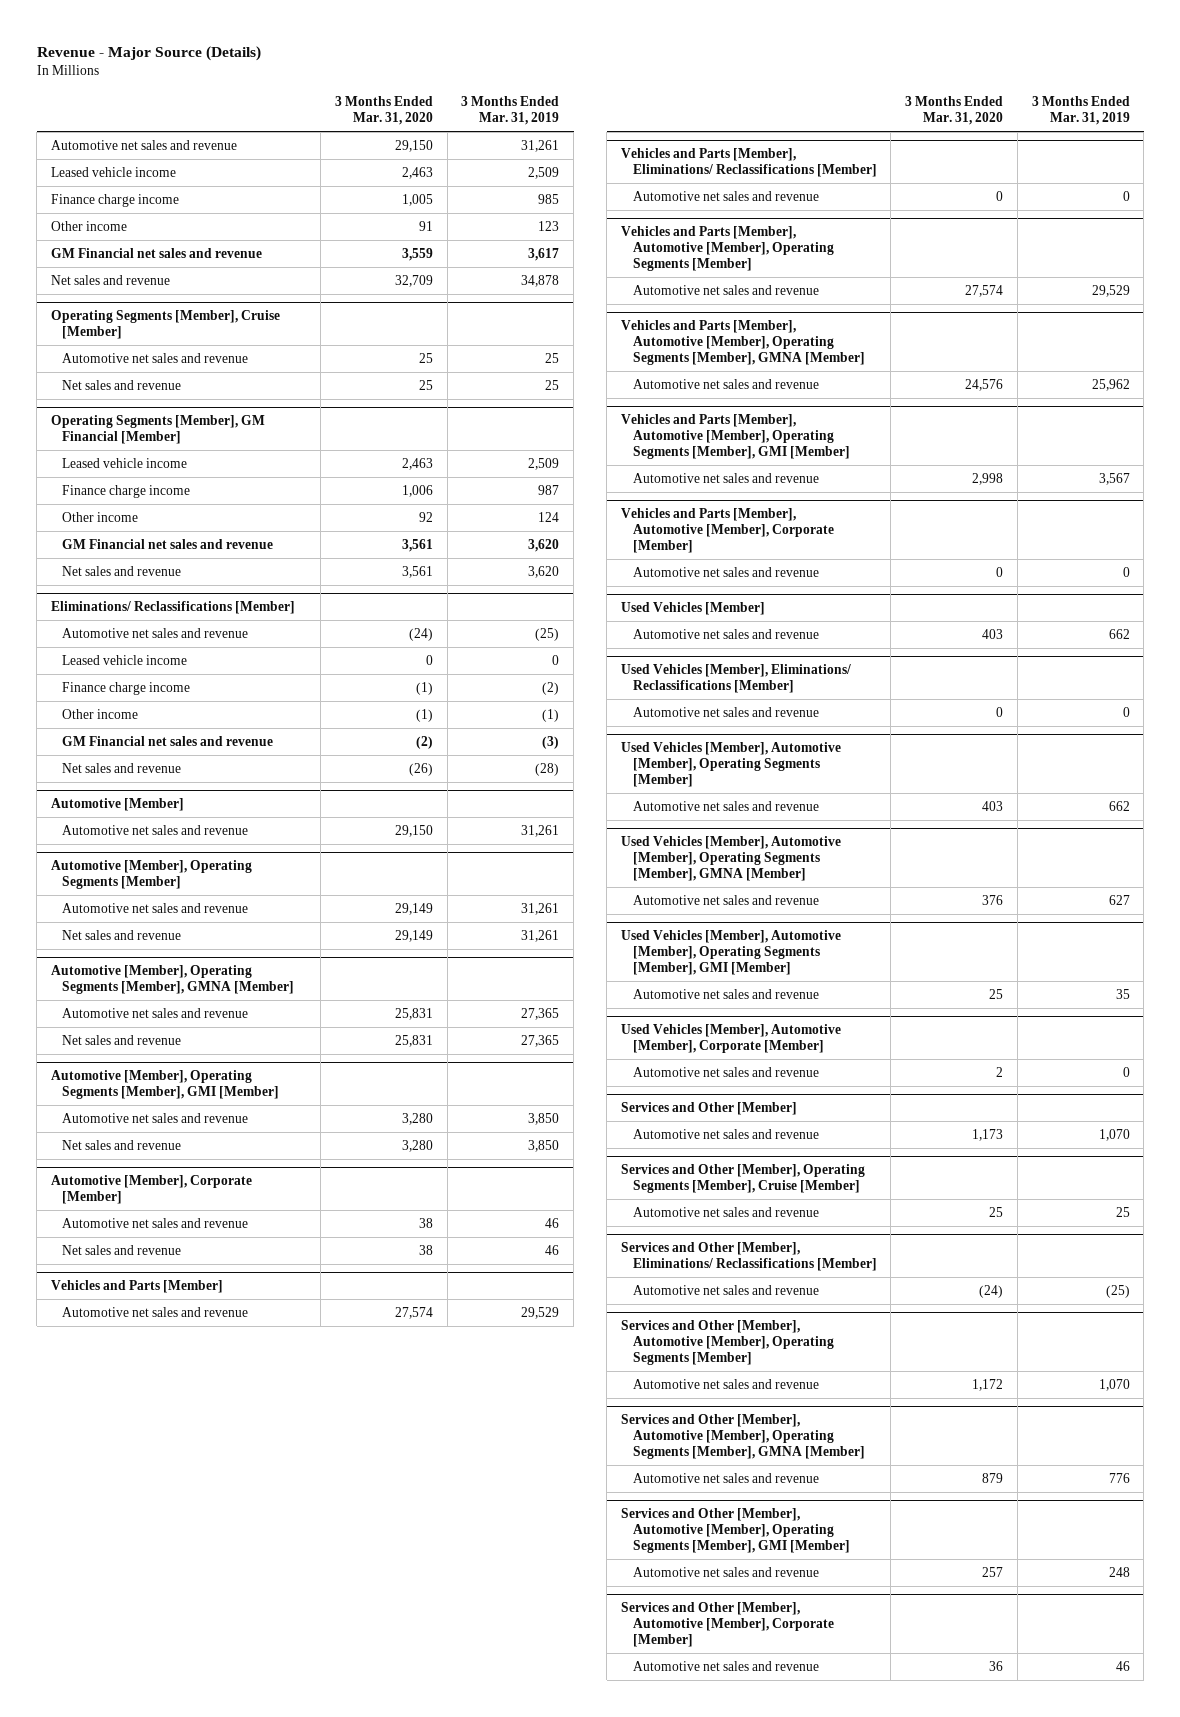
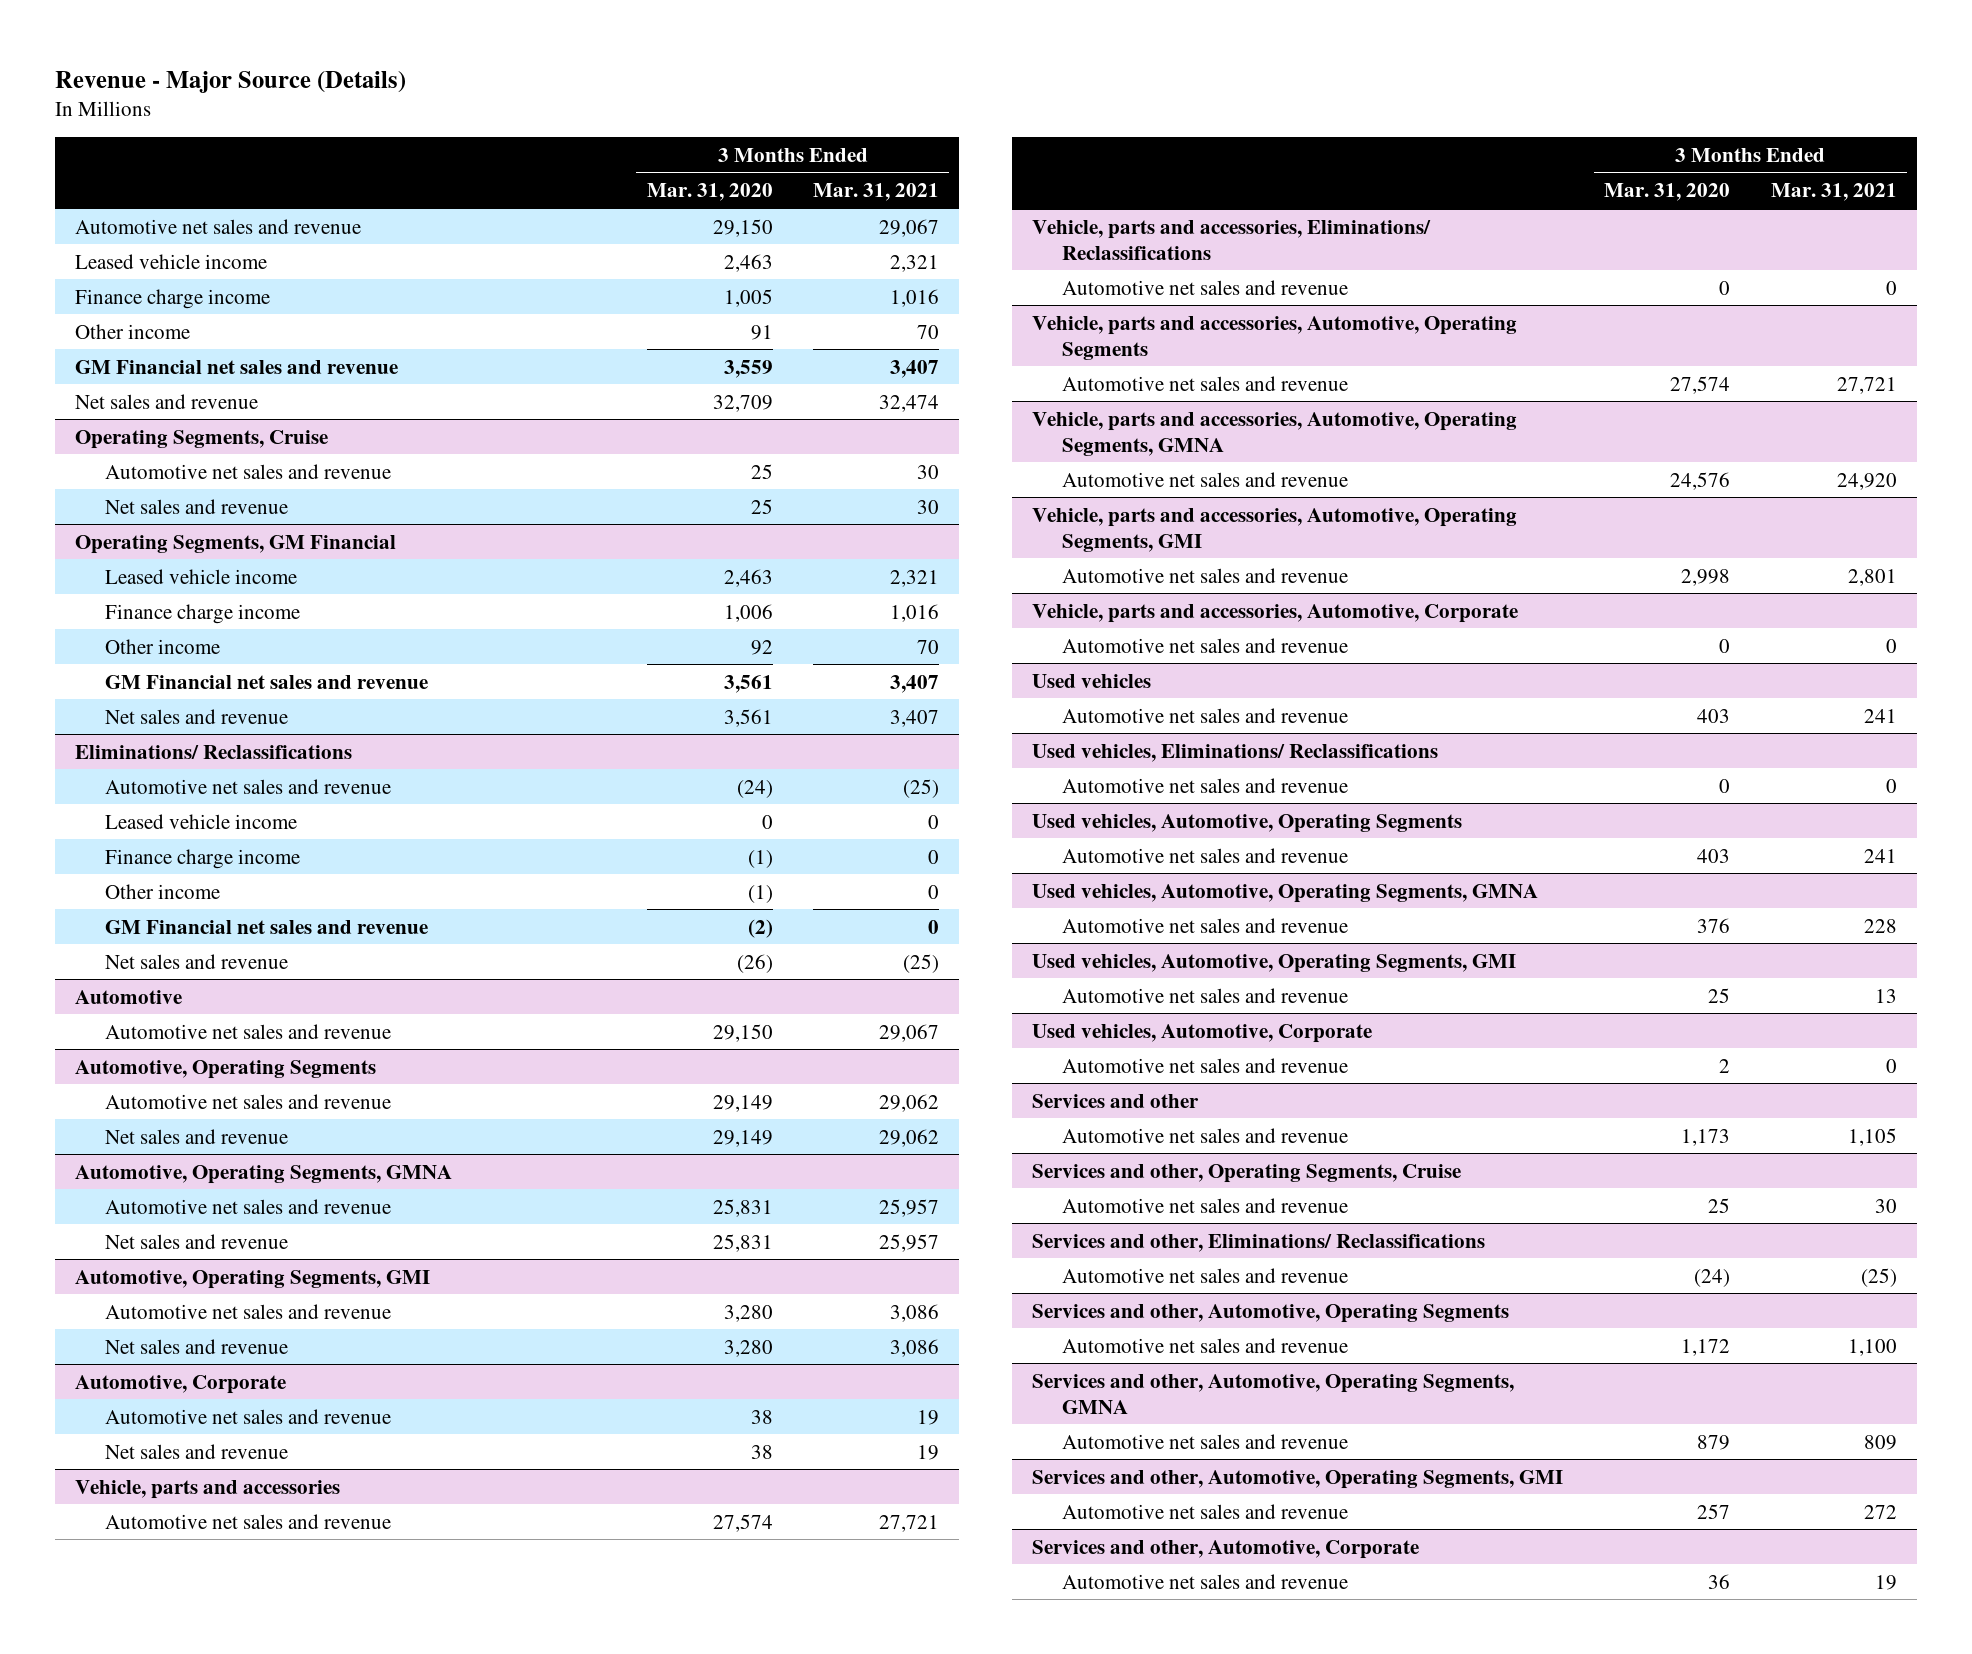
- | 3 Months Ended Mar. 31, 2020 | 3 Months Ended Mar. 31, 2019
+ | 3 Months Ended Mar. 31, 2020 | 3 Months Ended Mar. 31, 2021
- Operating Segments [Member], Cruise [Member]
+ Operating Segments, Cruise
- Operating Segments [Member], GM Financial [Member]
+ Operating Segments, GM Financial
- Eliminations/ Reclassifications [Member]
+ Eliminations/ Reclassifications
- Automotive [Member]
+ Automotive
- Automotive [Member], Operating Segments [Member]
+ Automotive, Operating Segments
- Automotive [Member], Operating Segments [Member], GMNA [Member]
+ Automotive, Operating Segments, GMNA
- Automotive [Member], Operating Segments [Member], GMI [Member]
+ Automotive, Operating Segments, GMI
- Automotive [Member], Corporate [Member]
+ Automotive, Corporate
- Vehicles and Parts [Member]
+ Vehicle, parts and accessories
- Vehicles and Parts [Member], Eliminations/ Reclassifications [Member]
+ Vehicle, parts and accessories, Eliminations/ Reclassifications
- Vehicles and Parts [Member], Automotive [Member], Operating Segments [Member]
+ Vehicle, parts and accessories, Automotive, Operating Segments
- Vehicles and Parts [Member], Automotive [Member], Operating Segments [Member], GMNA [Member]
+ Vehicle, parts and accessories, Automotive, Operating Segments, GMNA
- Vehicles and Parts [Member], Automotive [Member], Operating Segments [Member], GMI [Member]
+ Vehicle, parts and accessories, Automotive, Operating Segments, GMI
- Vehicles and Parts [Member], Automotive [Member], Corporate [Member]
+ Vehicle, parts and accessories, Automotive, Corporate
- Used Vehicles [Member]
+ Used vehicles
- Used Vehicles [Member], Eliminations/ Reclassifications [Member]
+ Used vehicles, Eliminations/ Reclassifications
- Used Vehicles [Member], Automotive [Member], Operating Segments [Member]
+ Used vehicles, Automotive, Operating Segments
- Used Vehicles [Member], Automotive [Member], Operating Segments [Member], GMNA [Member]
+ Used vehicles, Automotive, Operating Segments, GMNA
- Used Vehicles [Member], Automotive [Member], Operating Segments [Member], GMI [Member]
+ Used vehicles, Automotive, Operating Segments, GMI
- Used Vehicles [Member], Automotive [Member], Corporate [Member]
+ Used vehicles, Automotive, Corporate
- Services and Other [Member]
+ Services and other
- Services and Other [Member], Operating Segments [Member], Cruise [Member]
+ Services and other, Operating Segments, Cruise
- Services and Other [Member], Eliminations/ Reclassifications [Member]
+ Services and other, Eliminations/ Reclassifications
- Services and Other [Member], Automotive [Member], Operating Segments [Member]
+ Services and other, Automotive, Operating Segments
- Services and Other [Member], Automotive [Member], Operating Segments [Member], GMNA [Member]
+ Services and other, Automotive, Operating Segments, GMNA
- Services and Other [Member], Automotive [Member], Operating Segments [Member], GMI [Member]
+ Services and other, Automotive, Operating Segments, GMI
- Services and Other [Member], Automotive [Member], Corporate [Member]
+ Services and other, Automotive, Corporate

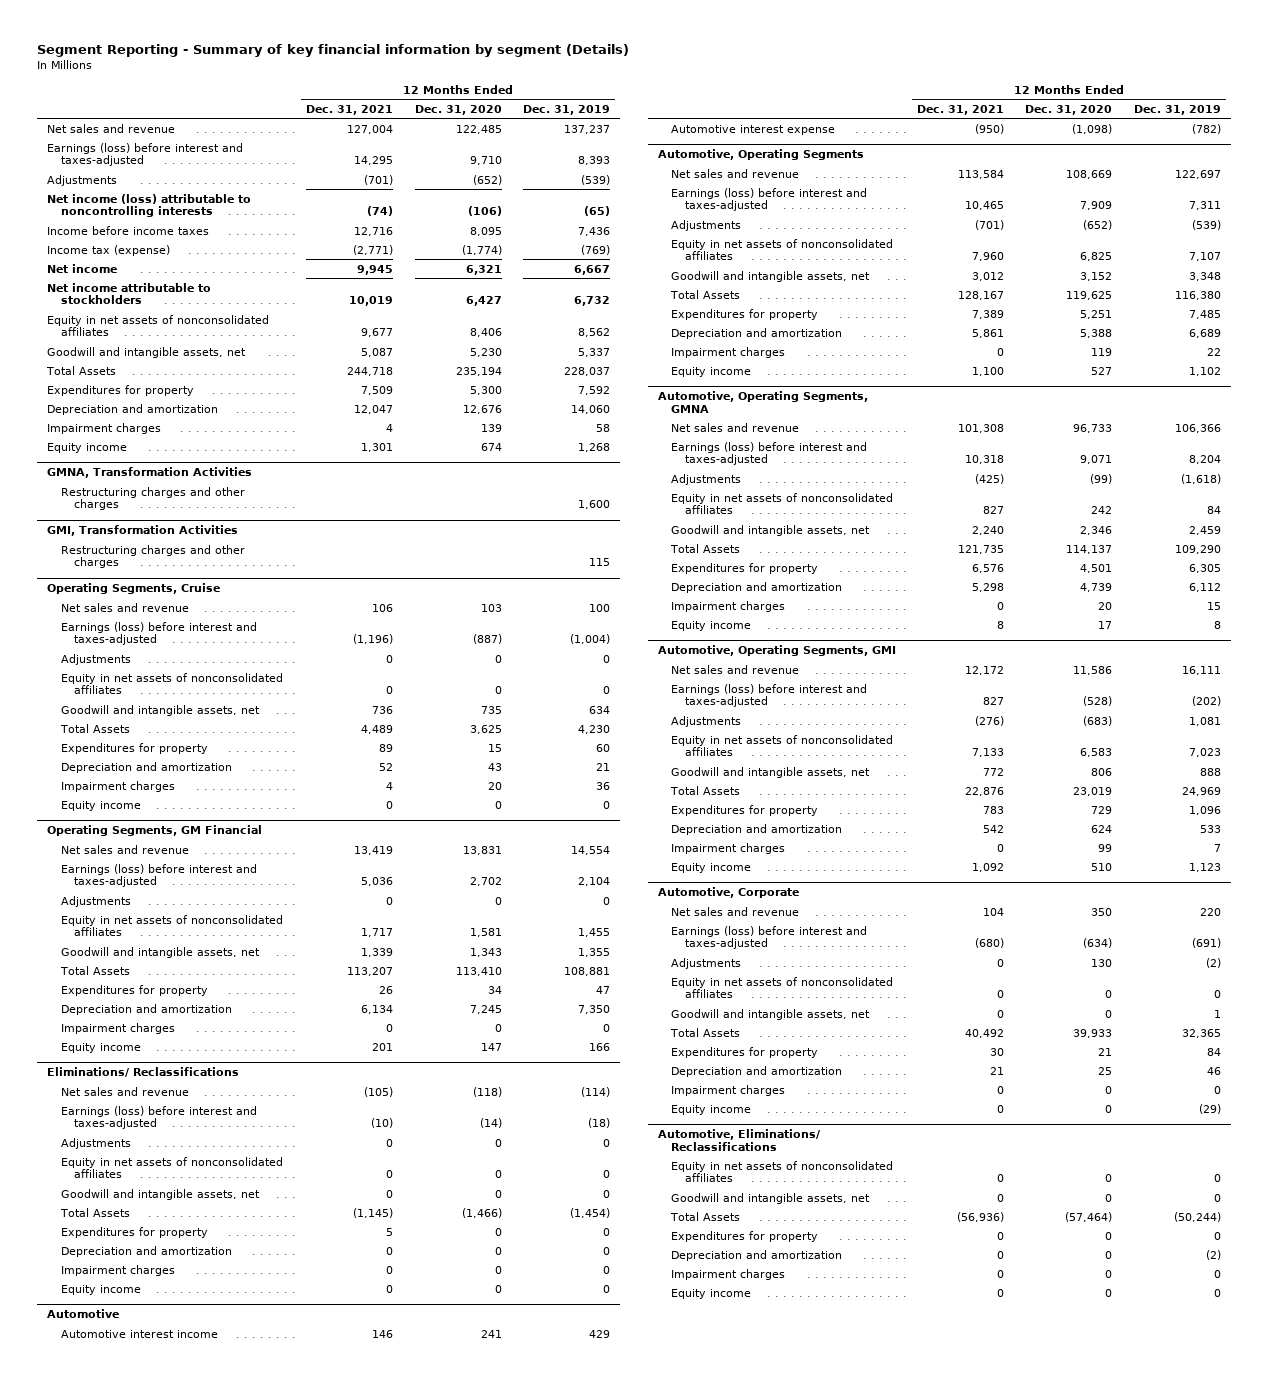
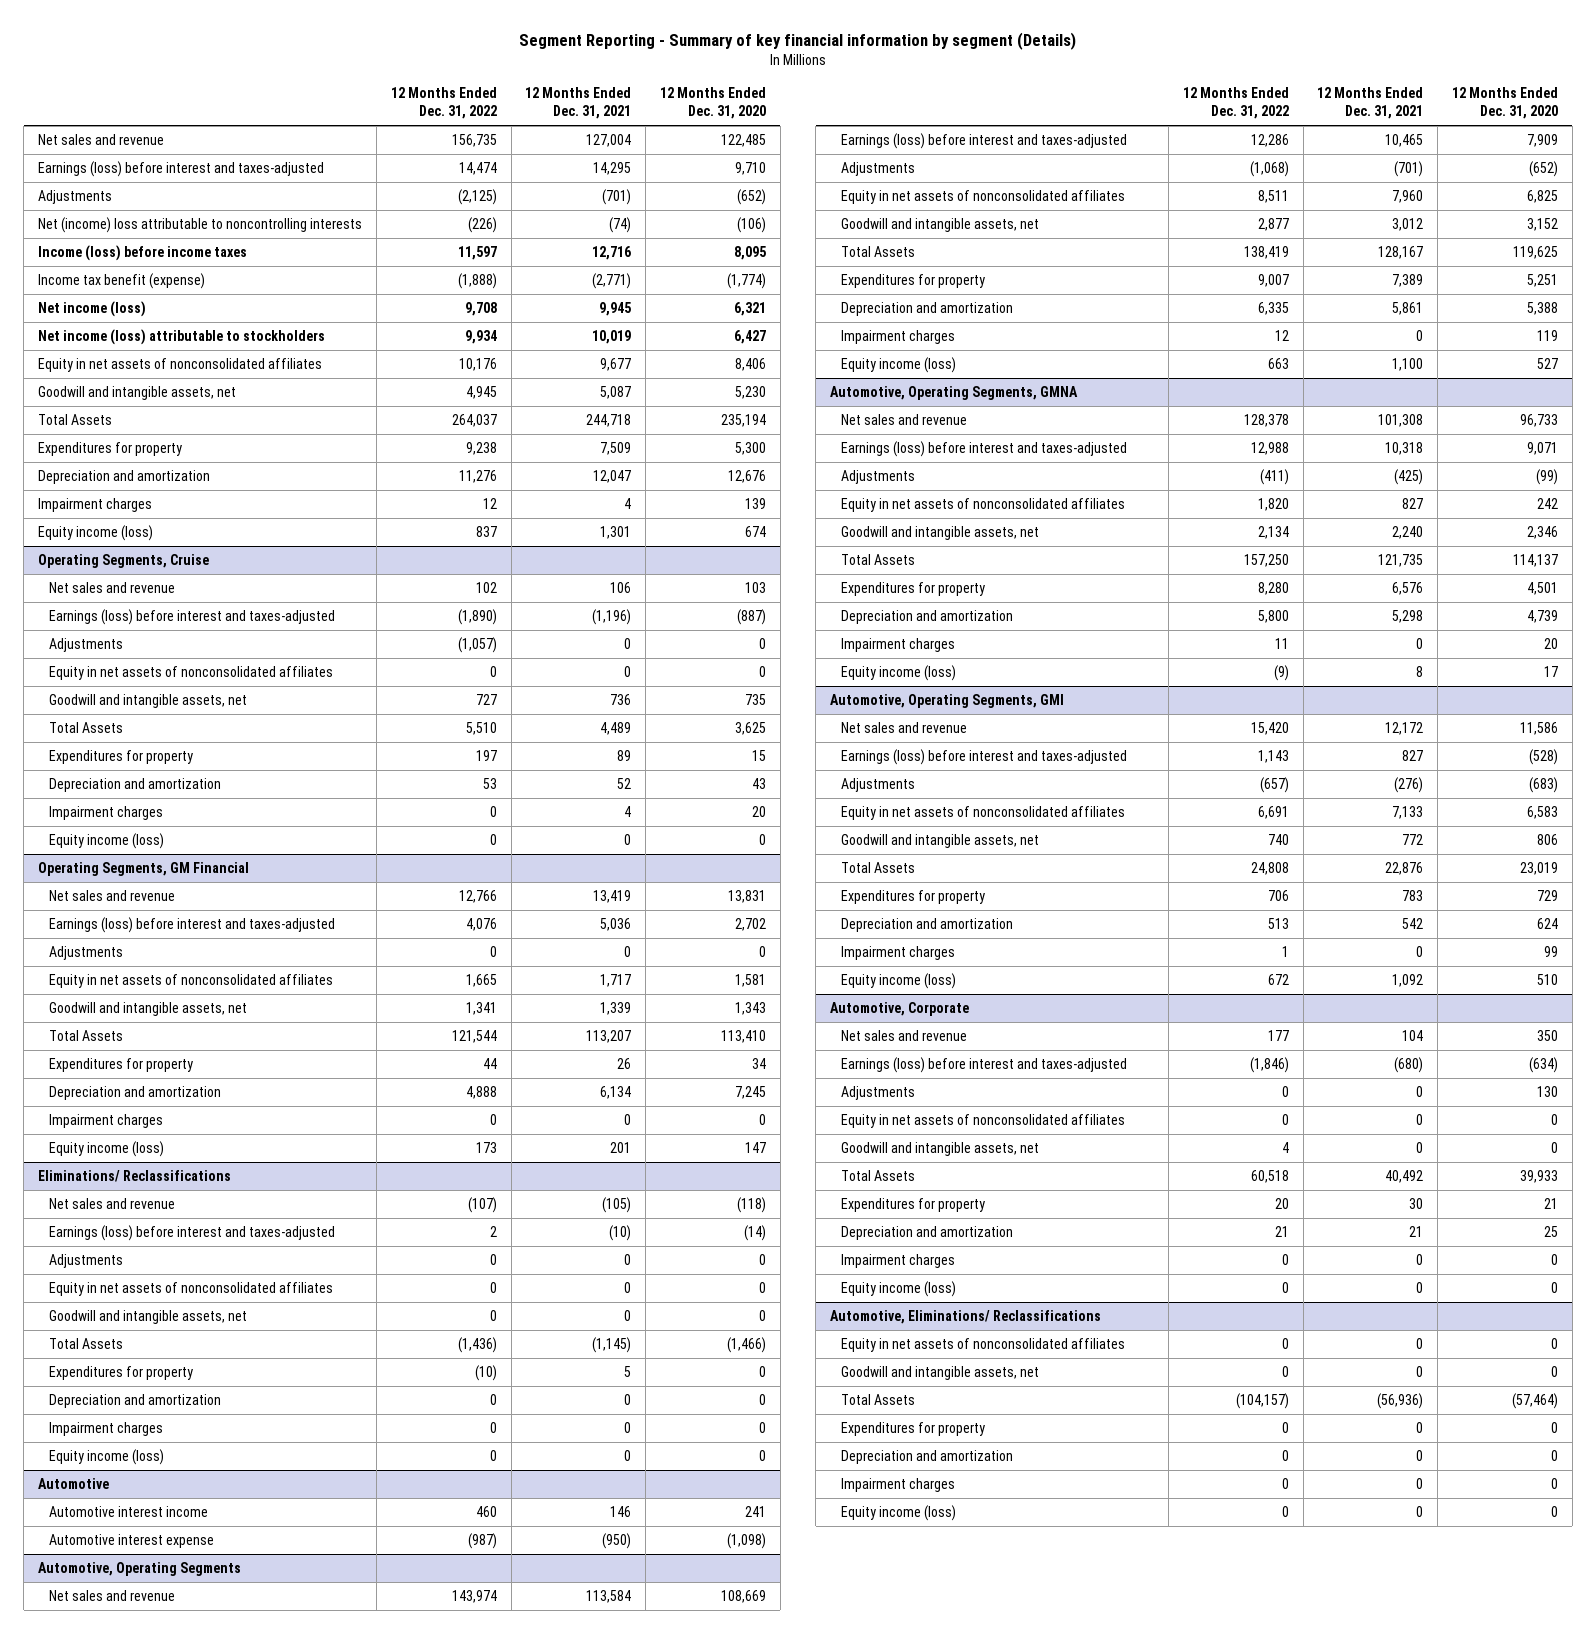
- | 12 Months Ended Dec. 31, 2021 | 12 Months Ended Dec. 31, 2020 | 12 Months Ended Dec. 31, 2019
+ | 12 Months Ended Dec. 31, 2022 | 12 Months Ended Dec. 31, 2021 | 12 Months Ended Dec. 31, 2020
- Net income (loss) attributable to noncontrolling interests | (74) | (106) | (65)
- Income before income taxes | 12,716 | 8,095 | 7,436
- Income tax (expense) | (2,771) | (1,774) | (769)
- Net income | 9,945 | 6,321 | 6,667
- Net income attributable to stockholders | 10,019 | 6,427 | 6,732
+ Net (income) loss attributable to noncontrolling interests | (226) | (74) | (106)
+ Income (loss) before income taxes | 11,597 | 12,716 | 8,095
+ Income tax benefit (expense) | (1,888) | (2,771) | (1,774)
+ Net income (loss) | 9,708 | 9,945 | 6,321
+ Net income (loss) attributable to stockholders | 9,934 | 10,019 | 6,427
- Equity income | 1,301 | 674 | 1,268
- GMNA, Transformation Activities
- Restructuring charges and other charges | | | 1,600
- GMI, Transformation Activities
- Restructuring charges and other charges | | | 115
+ Equity income (loss) | 837 | 1,301 | 674
@ Operating Segments, Cruise
- Equity income | 0 | 0 | 0
+ Equity income (loss) | 0 | 0 | 0
@ Operating Segments, GM Financial
- Equity income | 201 | 147 | 166
+ Equity income (loss) | 173 | 201 | 147
@ Eliminations/ Reclassifications
- Equity income | 0 | 0 | 0
+ Equity income (loss) | 0 | 0 | 0
@ Automotive, Operating Segments
- Equity income | 1,100 | 527 | 1,102
+ Equity income (loss) | 663 | 1,100 | 527
@ Automotive, Operating Segments, GMNA
- Equity income | 8 | 17 | 8
+ Equity income (loss) | (9) | 8 | 17
@ Automotive, Operating Segments, GMI
- Equity income | 1,092 | 510 | 1,123
+ Equity income (loss) | 672 | 1,092 | 510
@ Automotive, Corporate
- Equity income | 0 | 0 | (29)
+ Equity income (loss) | 0 | 0 | 0
@ Automotive, Eliminations/ Reclassifications
- Equity income | 0 | 0 | 0
+ Equity income (loss) | 0 | 0 | 0

